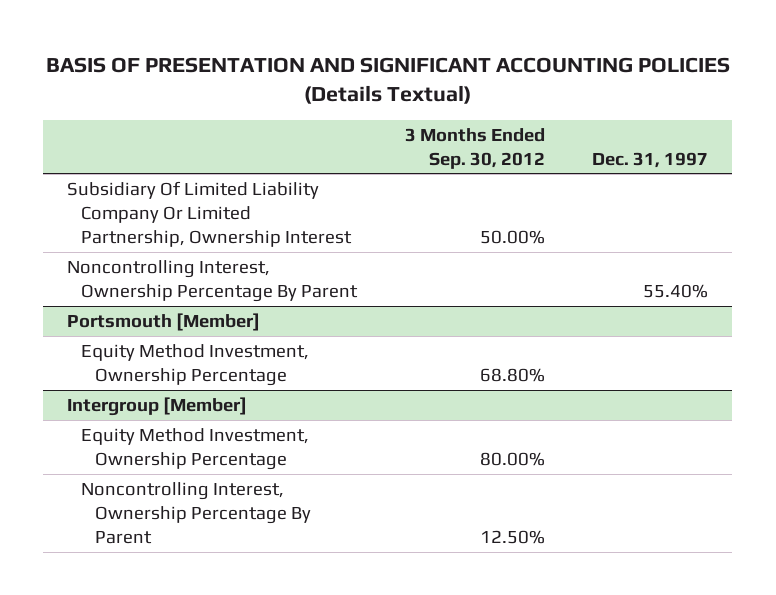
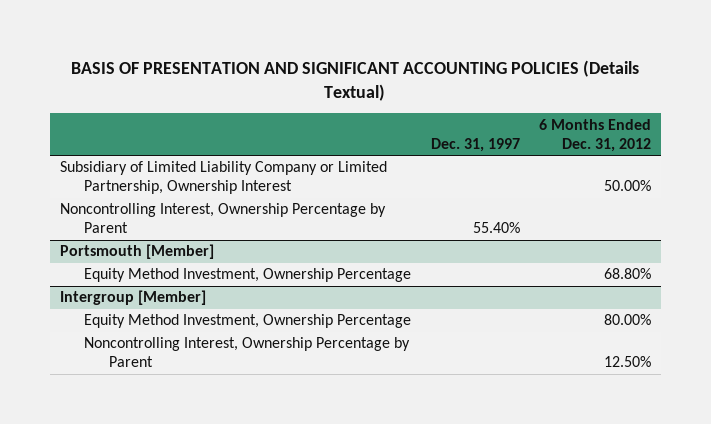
- | 3 Months Ended Sep. 30, 2012 | Dec. 31, 1997
+ | Dec. 31, 1997 | 6 Months Ended Dec. 31, 2012
- Subsidiary Of Limited Liability Company Or Limited Partnership, Ownership Interest | 50.00% |
- Noncontrolling Interest, Ownership Percentage By Parent | | 55.40%
+ Subsidiary of Limited Liability Company or Limited Partnership, Ownership Interest | | 50.00%
+ Noncontrolling Interest, Ownership Percentage by Parent | 55.40% |
@ Intergroup [Member]
- Noncontrolling Interest, Ownership Percentage By Parent | 12.50% |
+ Noncontrolling Interest, Ownership Percentage by Parent | | 12.50%

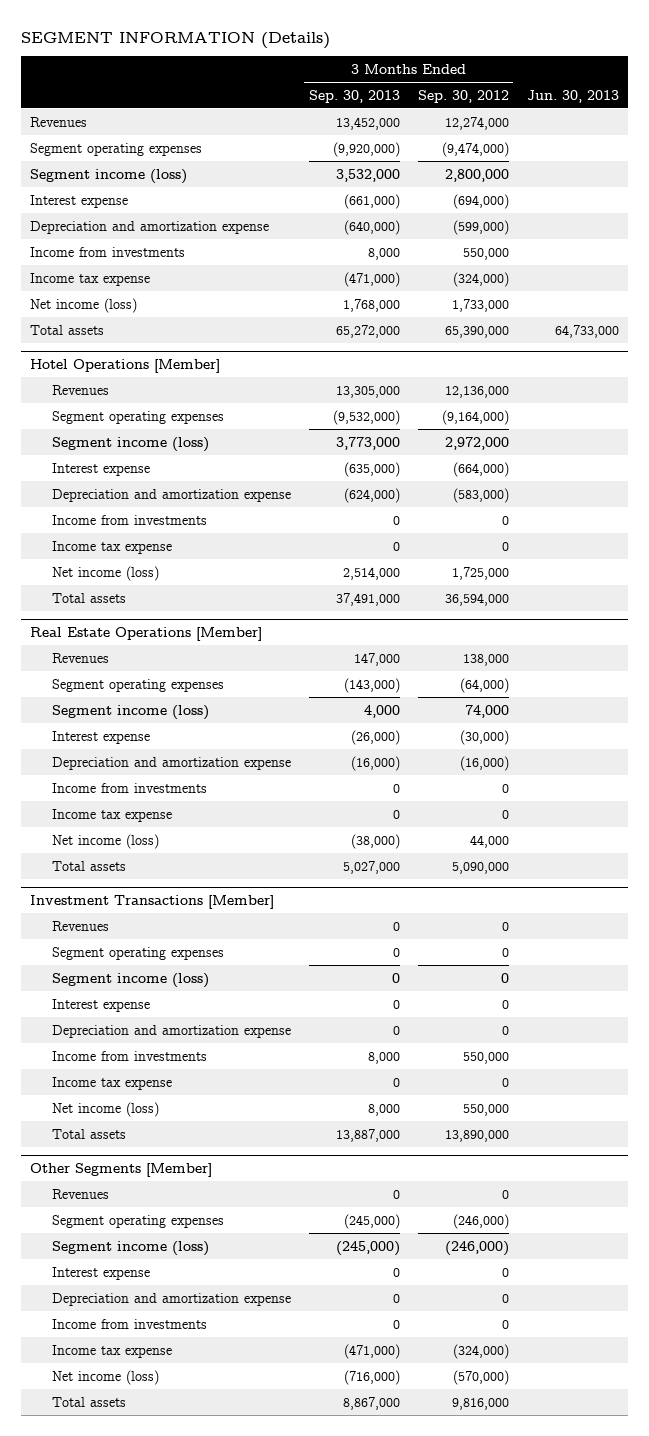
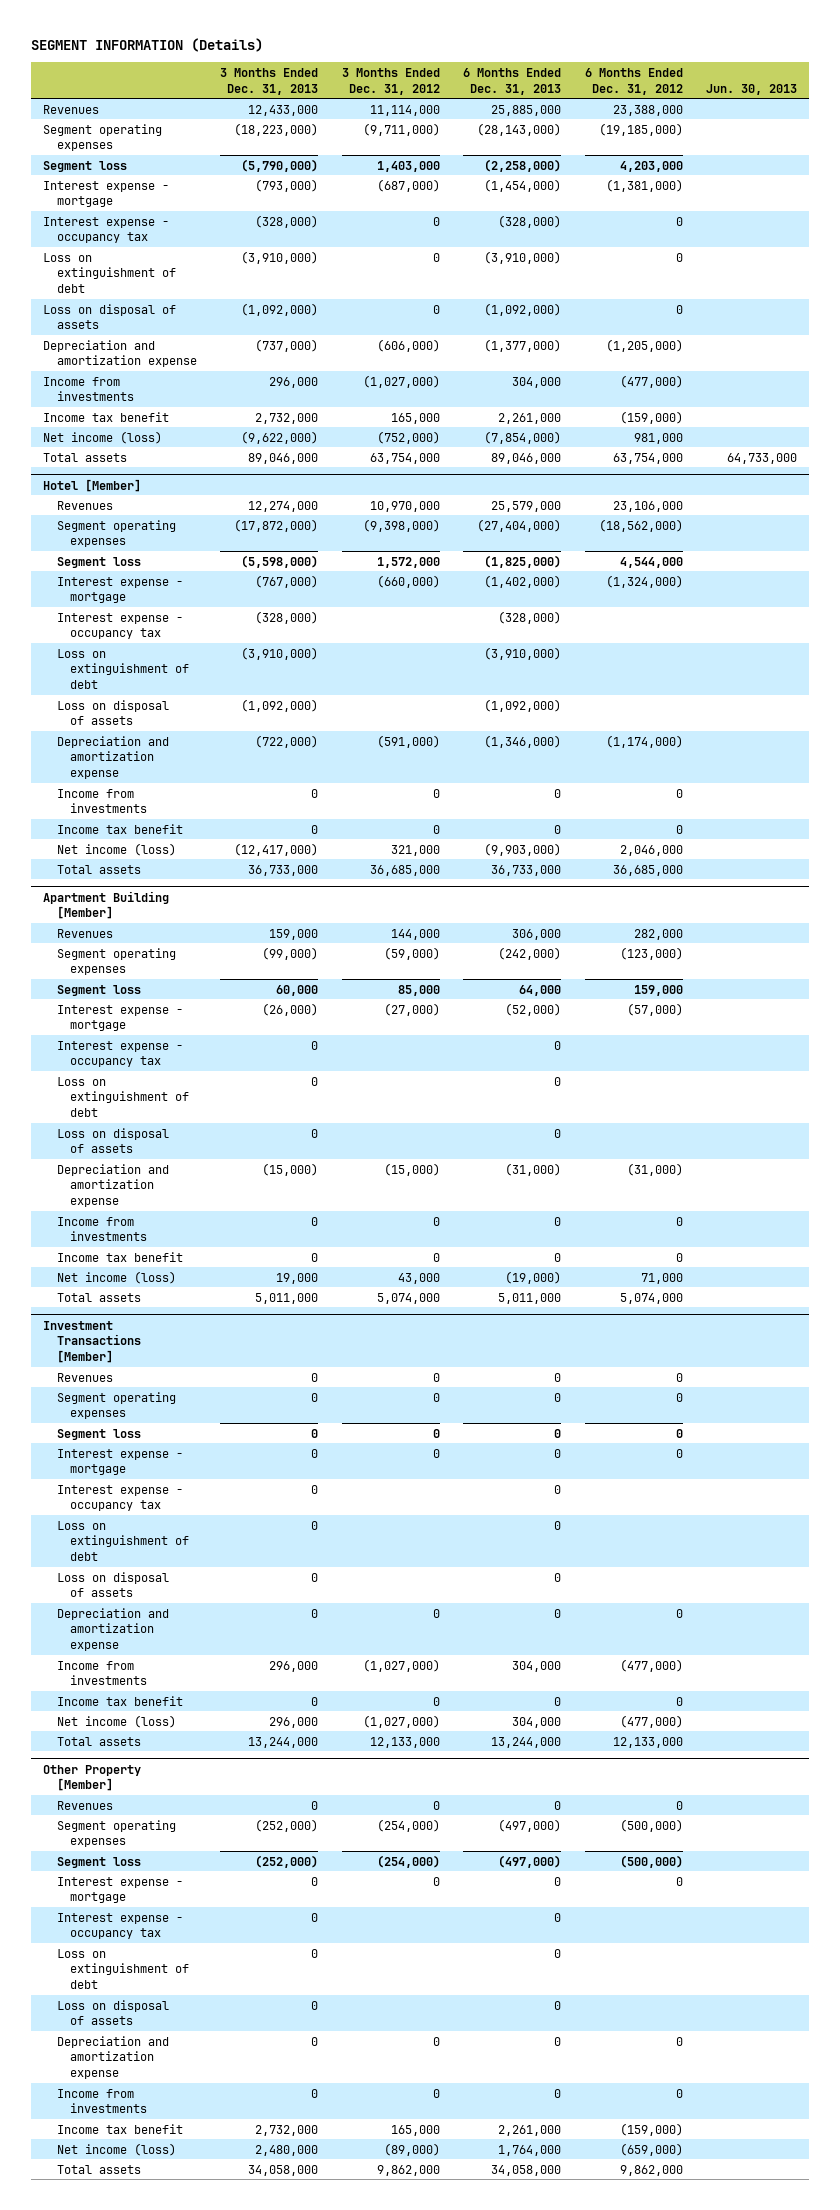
- | 3 Months Ended Sep. 30, 2013 | 3 Months Ended Sep. 30, 2012 | Jun. 30, 2013
+ | 3 Months Ended Dec. 31, 2013 | 3 Months Ended Dec. 31, 2012 | 6 Months Ended Dec. 31, 2013 | 6 Months Ended Dec. 31, 2012 | Jun. 30, 2013
- Segment income (loss) | 3,532,000 | 2,800,000 |
- Interest expense | (661,000) | (694,000) |
+ Segment loss | (5,790,000) | 1,403,000 | (2,258,000) | 4,203,000 |
+ Interest expense - mortgage | (793,000) | (687,000) | (1,454,000) | (1,381,000) |
+ Interest expense - occupancy tax | (328,000) | 0 | (328,000) | 0 |
+ Loss on extinguishment of debt | (3,910,000) | 0 | (3,910,000) | 0 |
+ Loss on disposal of assets | (1,092,000) | 0 | (1,092,000) | 0 |
- Income tax expense | (471,000) | (324,000) |
+ Income tax benefit | 2,732,000 | 165,000 | 2,261,000 | (159,000) |
- Hotel Operations [Member]
+ Hotel [Member]
- Segment income (loss) | 3,773,000 | 2,972,000 |
- Interest expense | (635,000) | (664,000) |
+ Segment loss | (5,598,000) | 1,572,000 | (1,825,000) | 4,544,000 |
+ Interest expense - mortgage | (767,000) | (660,000) | (1,402,000) | (1,324,000) |
+ Interest expense - occupancy tax | (328,000) | | (328,000) | |
+ Loss on extinguishment of debt | (3,910,000) | | (3,910,000) | |
+ Loss on disposal of assets | (1,092,000) | | (1,092,000) | |
- Income tax expense | 0 | 0 |
+ Income tax benefit | 0 | 0 | 0 | 0 |
- Real Estate Operations [Member]
- Revenues | 147,000 | 138,000 |
- Segment operating expenses | (143,000) | (64,000) |
- Segment income (loss) | 4,000 | 74,000 |
- Interest expense | (26,000) | (30,000) |
- Depreciation and amortization expense | (16,000) | (16,000) |
- Income from investments | 0 | 0 |
- Income tax expense | 0 | 0 |
- Net income (loss) | (38,000) | 44,000 |
- Total assets | 5,027,000 | 5,090,000 |
+ Apartment Building [Member]
+ Revenues | 159,000 | 144,000 | 306,000 | 282,000 |
+ Segment operating expenses | (99,000) | (59,000) | (242,000) | (123,000) |
+ Segment loss | 60,000 | 85,000 | 64,000 | 159,000 |
+ Interest expense - mortgage | (26,000) | (27,000) | (52,000) | (57,000) |
+ Interest expense - occupancy tax | 0 | | 0 | |
+ Loss on extinguishment of debt | 0 | | 0 | |
+ Loss on disposal of assets | 0 | | 0 | |
+ Depreciation and amortization expense | (15,000) | (15,000) | (31,000) | (31,000) |
+ Income from investments | 0 | 0 | 0 | 0 |
+ Income tax benefit | 0 | 0 | 0 | 0 |
+ Net income (loss) | 19,000 | 43,000 | (19,000) | 71,000 |
+ Total assets | 5,011,000 | 5,074,000 | 5,011,000 | 5,074,000 |
@ Investment Transactions [Member]
- Segment income (loss) | 0 | 0 |
- Interest expense | 0 | 0 |
+ Segment loss | 0 | 0 | 0 | 0 |
+ Interest expense - mortgage | 0 | 0 | 0 | 0 |
+ Interest expense - occupancy tax | 0 | | 0 | |
+ Loss on extinguishment of debt | 0 | | 0 | |
+ Loss on disposal of assets | 0 | | 0 | |
- Income tax expense | 0 | 0 |
+ Income tax benefit | 0 | 0 | 0 | 0 |
- Other Segments [Member]
- Revenues | 0 | 0 |
- Segment operating expenses | (245,000) | (246,000) |
- Segment income (loss) | (245,000) | (246,000) |
- Interest expense | 0 | 0 |
- Depreciation and amortization expense | 0 | 0 |
- Income from investments | 0 | 0 |
- Income tax expense | (471,000) | (324,000) |
- Net income (loss) | (716,000) | (570,000) |
- Total assets | 8,867,000 | 9,816,000 |
+ Other Property [Member]
+ Revenues | 0 | 0 | 0 | 0 |
+ Segment operating expenses | (252,000) | (254,000) | (497,000) | (500,000) |
+ Segment loss | (252,000) | (254,000) | (497,000) | (500,000) |
+ Interest expense - mortgage | 0 | 0 | 0 | 0 |
+ Interest expense - occupancy tax | 0 | | 0 | |
+ Loss on extinguishment of debt | 0 | | 0 | |
+ Loss on disposal of assets | 0 | | 0 | |
+ Depreciation and amortization expense | 0 | 0 | 0 | 0 |
+ Income from investments | 0 | 0 | 0 | 0 |
+ Income tax benefit | 2,732,000 | 165,000 | 2,261,000 | (159,000) |
+ Net income (loss) | 2,480,000 | (89,000) | 1,764,000 | (659,000) |
+ Total assets | 34,058,000 | 9,862,000 | 34,058,000 | 9,862,000 |

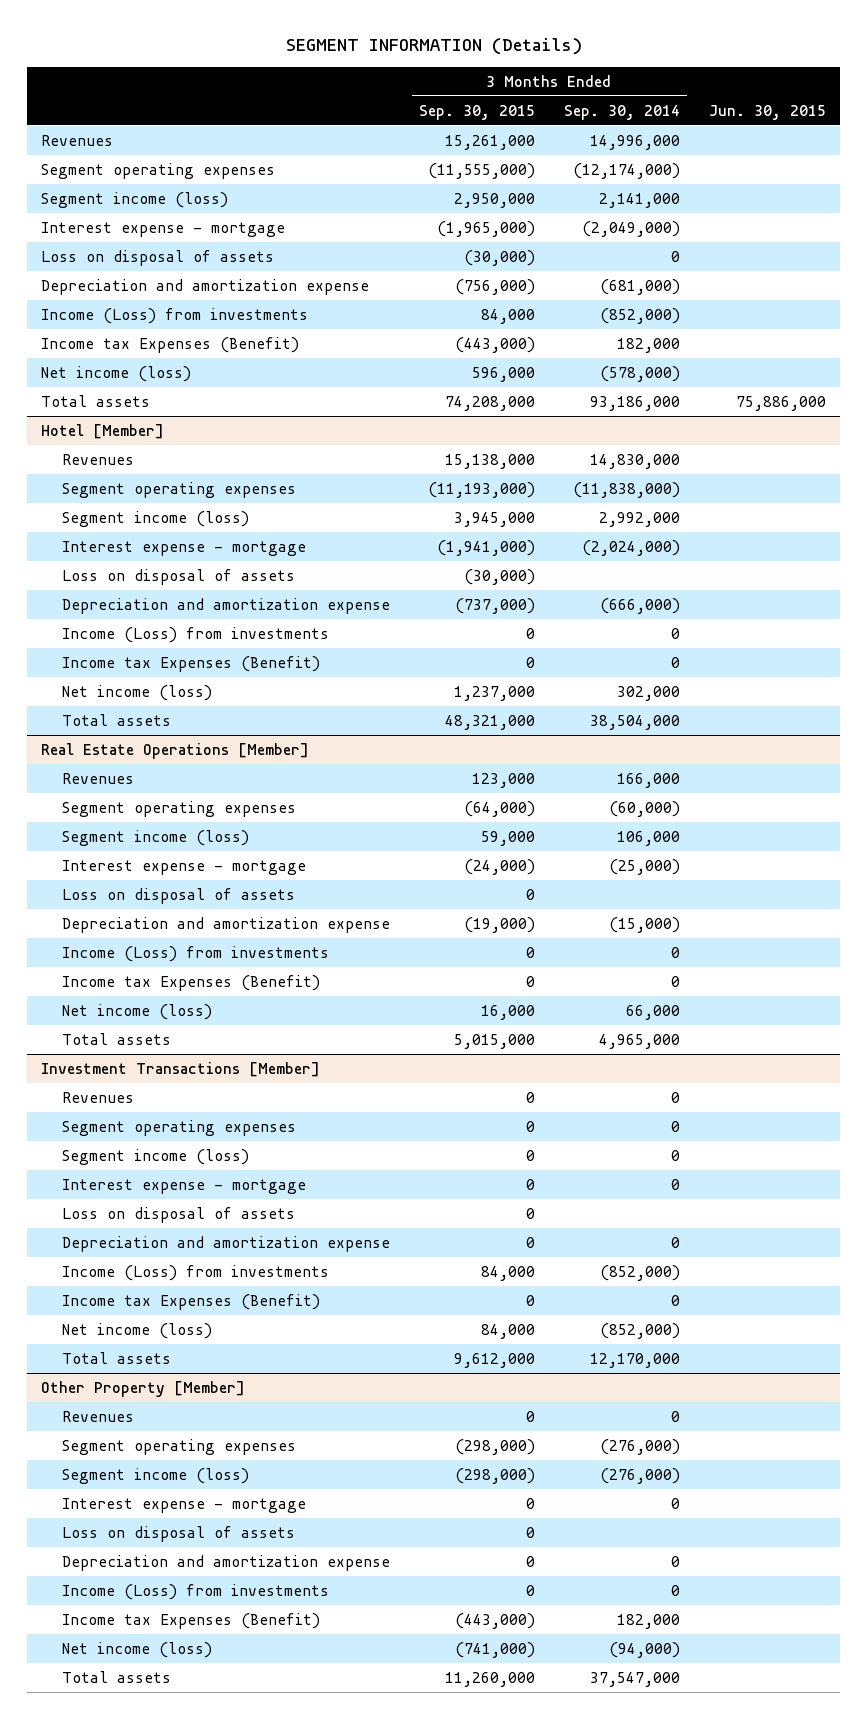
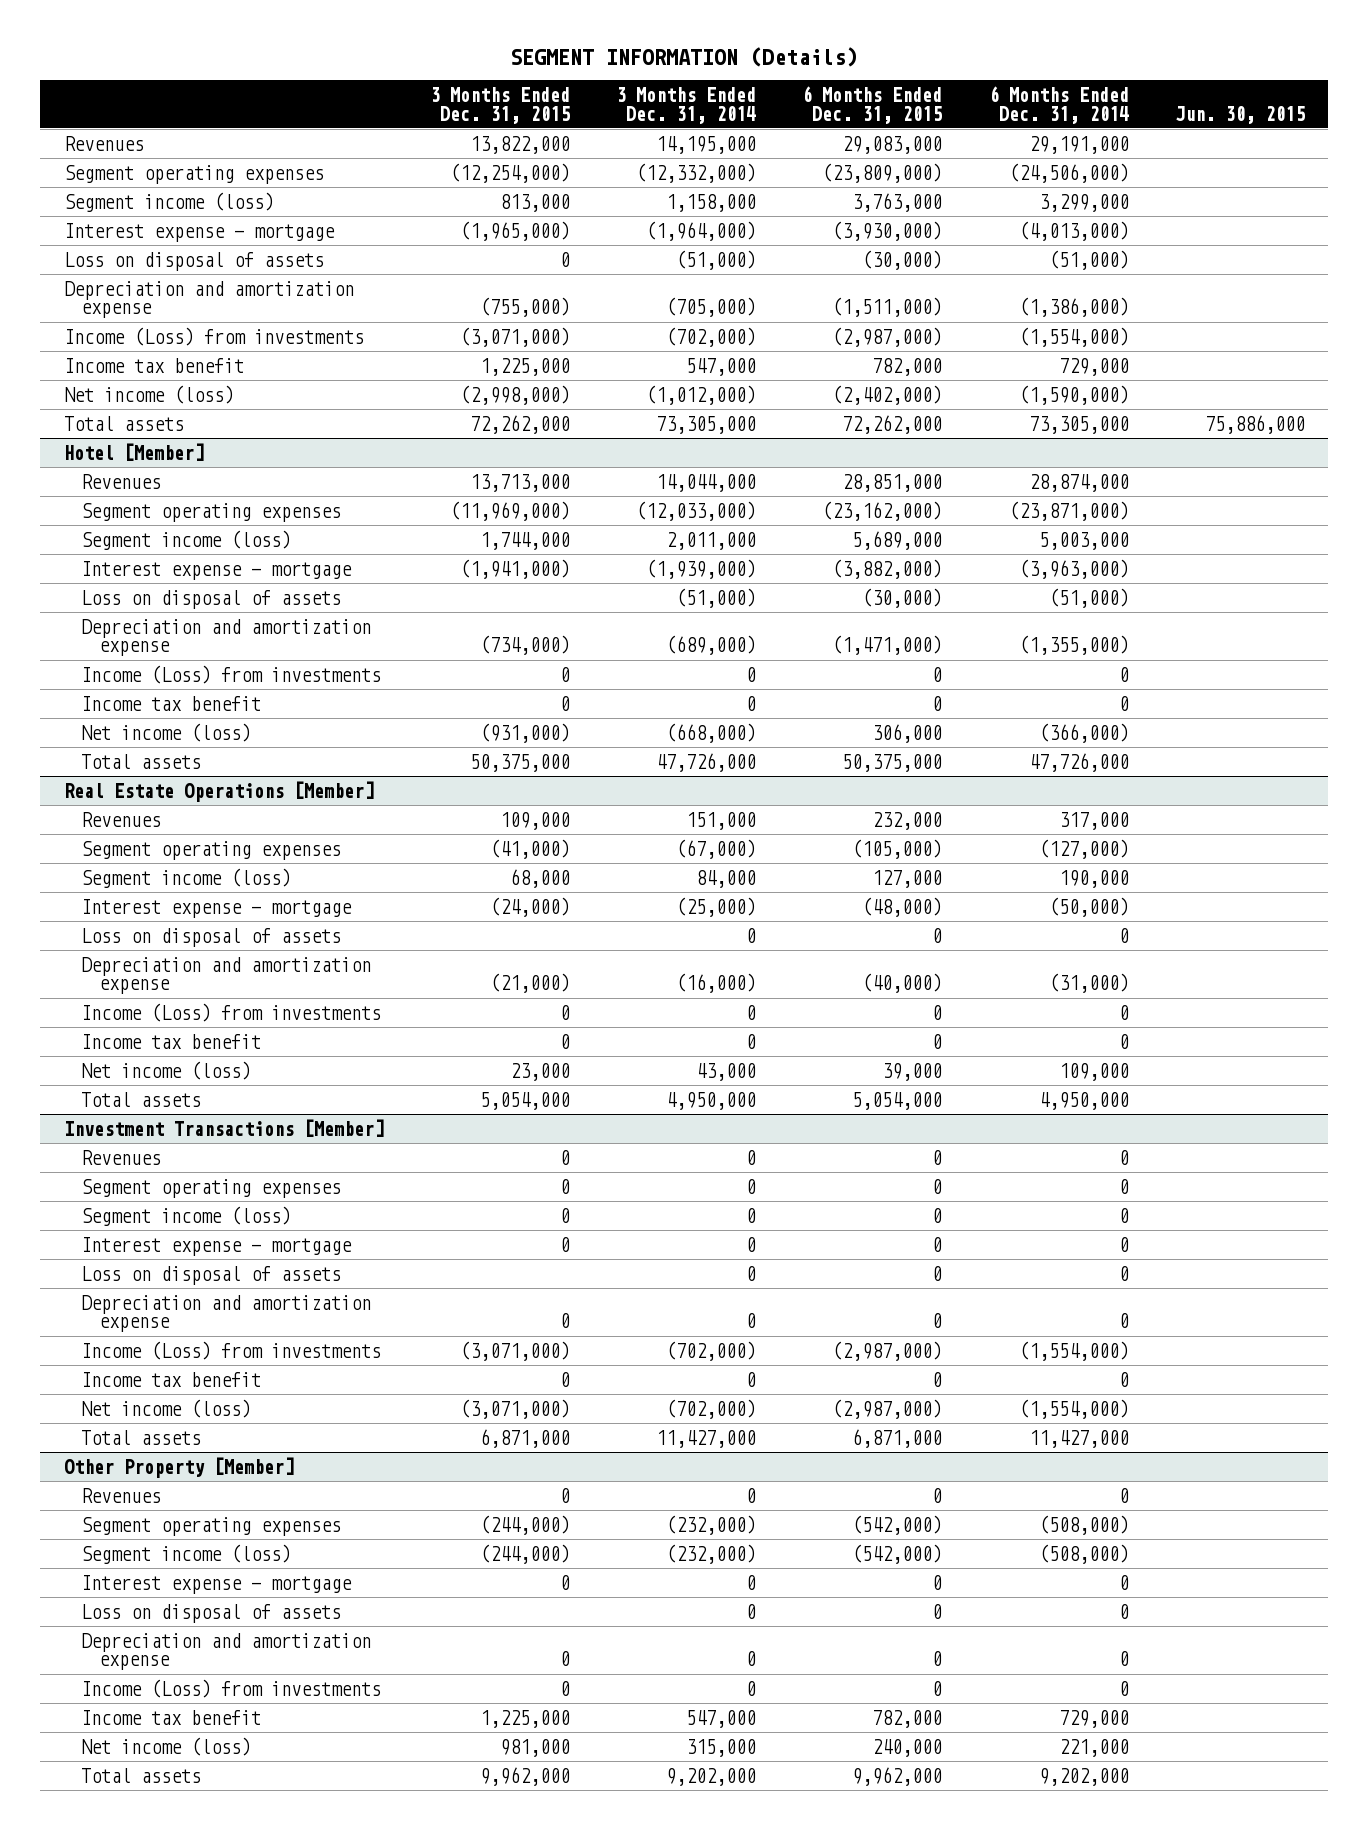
- | 3 Months Ended Sep. 30, 2015 | 3 Months Ended Sep. 30, 2014 | Jun. 30, 2015
+ | 3 Months Ended Dec. 31, 2015 | 3 Months Ended Dec. 31, 2014 | 6 Months Ended Dec. 31, 2015 | 6 Months Ended Dec. 31, 2014 | Jun. 30, 2015
- Income tax Expenses (Benefit) | (443,000) | 182,000 |
+ Income tax benefit | 1,225,000 | 547,000 | 782,000 | 729,000 |
@ Hotel [Member]
- Income tax Expenses (Benefit) | 0 | 0 |
+ Income tax benefit | 0 | 0 | 0 | 0 |
@ Real Estate Operations [Member]
- Income tax Expenses (Benefit) | 0 | 0 |
+ Income tax benefit | 0 | 0 | 0 | 0 |
@ Investment Transactions [Member]
- Income tax Expenses (Benefit) | 0 | 0 |
+ Income tax benefit | 0 | 0 | 0 | 0 |
@ Other Property [Member]
- Income tax Expenses (Benefit) | (443,000) | 182,000 |
+ Income tax benefit | 1,225,000 | 547,000 | 782,000 | 729,000 |

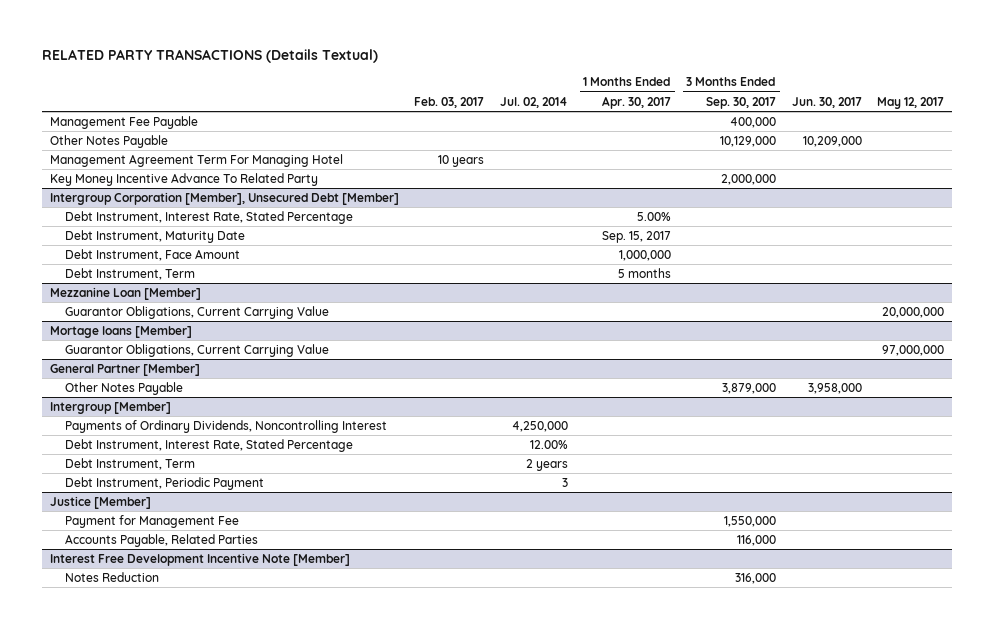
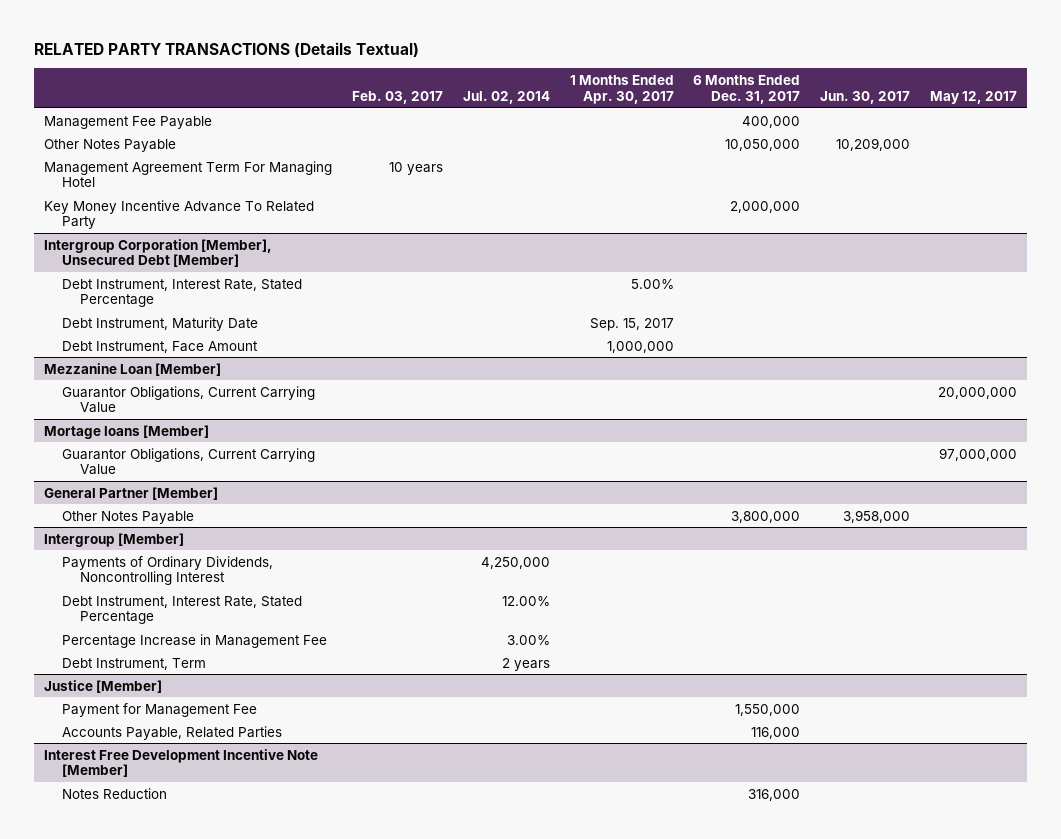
- | Feb. 03, 2017 | Jul. 02, 2014 | 1 Months Ended Apr. 30, 2017 | 3 Months Ended Sep. 30, 2017 | Jun. 30, 2017 | May 12, 2017
+ | Feb. 03, 2017 | Jul. 02, 2014 | 1 Months Ended Apr. 30, 2017 | 6 Months Ended Dec. 31, 2017 | Jun. 30, 2017 | May 12, 2017
@ Intergroup Corporation [Member], Unsecured Debt [Member]
- Debt Instrument, Term | | | 5 months | | |
@ Intergroup [Member]
+ Percentage Increase in Management Fee | | 3.00% | | | |
- Debt Instrument, Periodic Payment | | 3 | | | |

